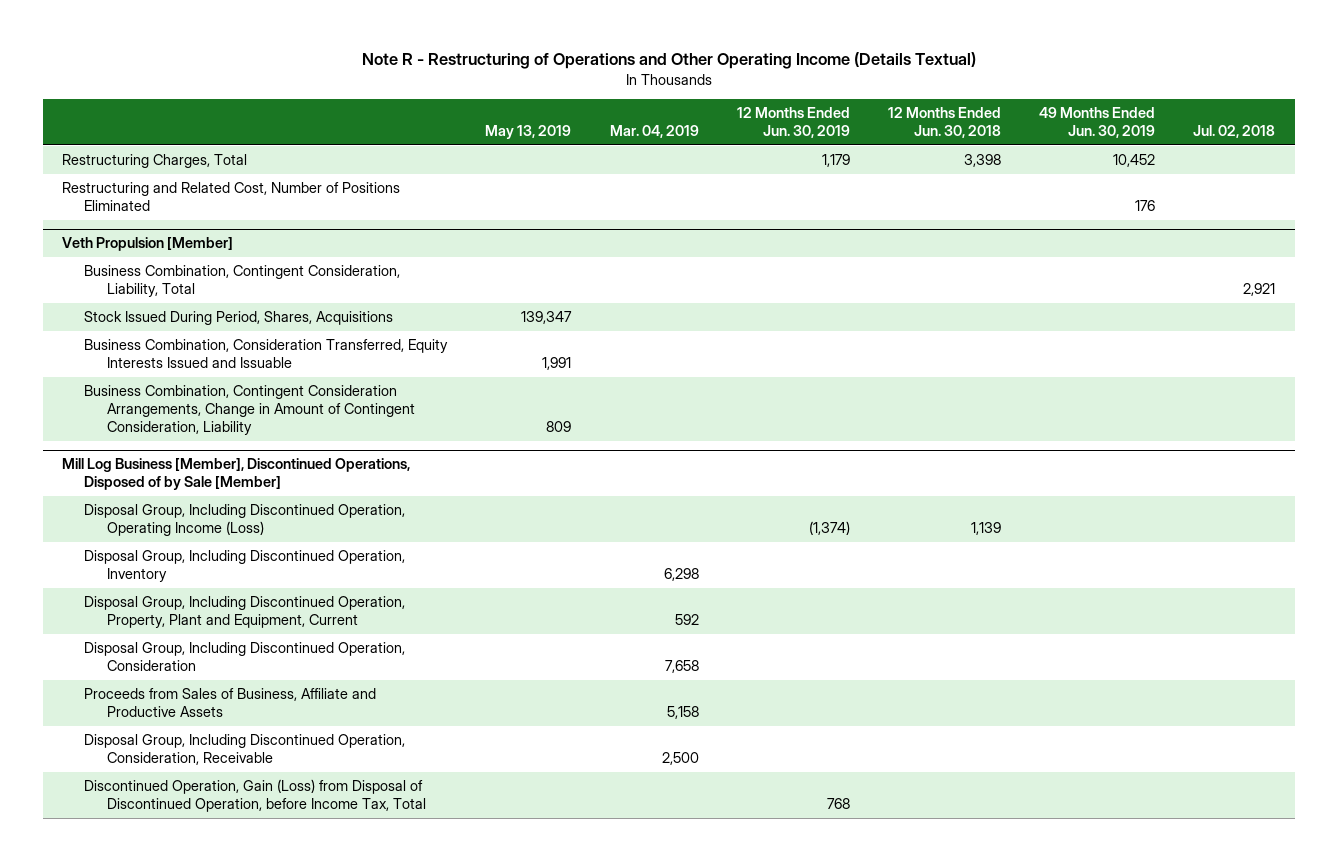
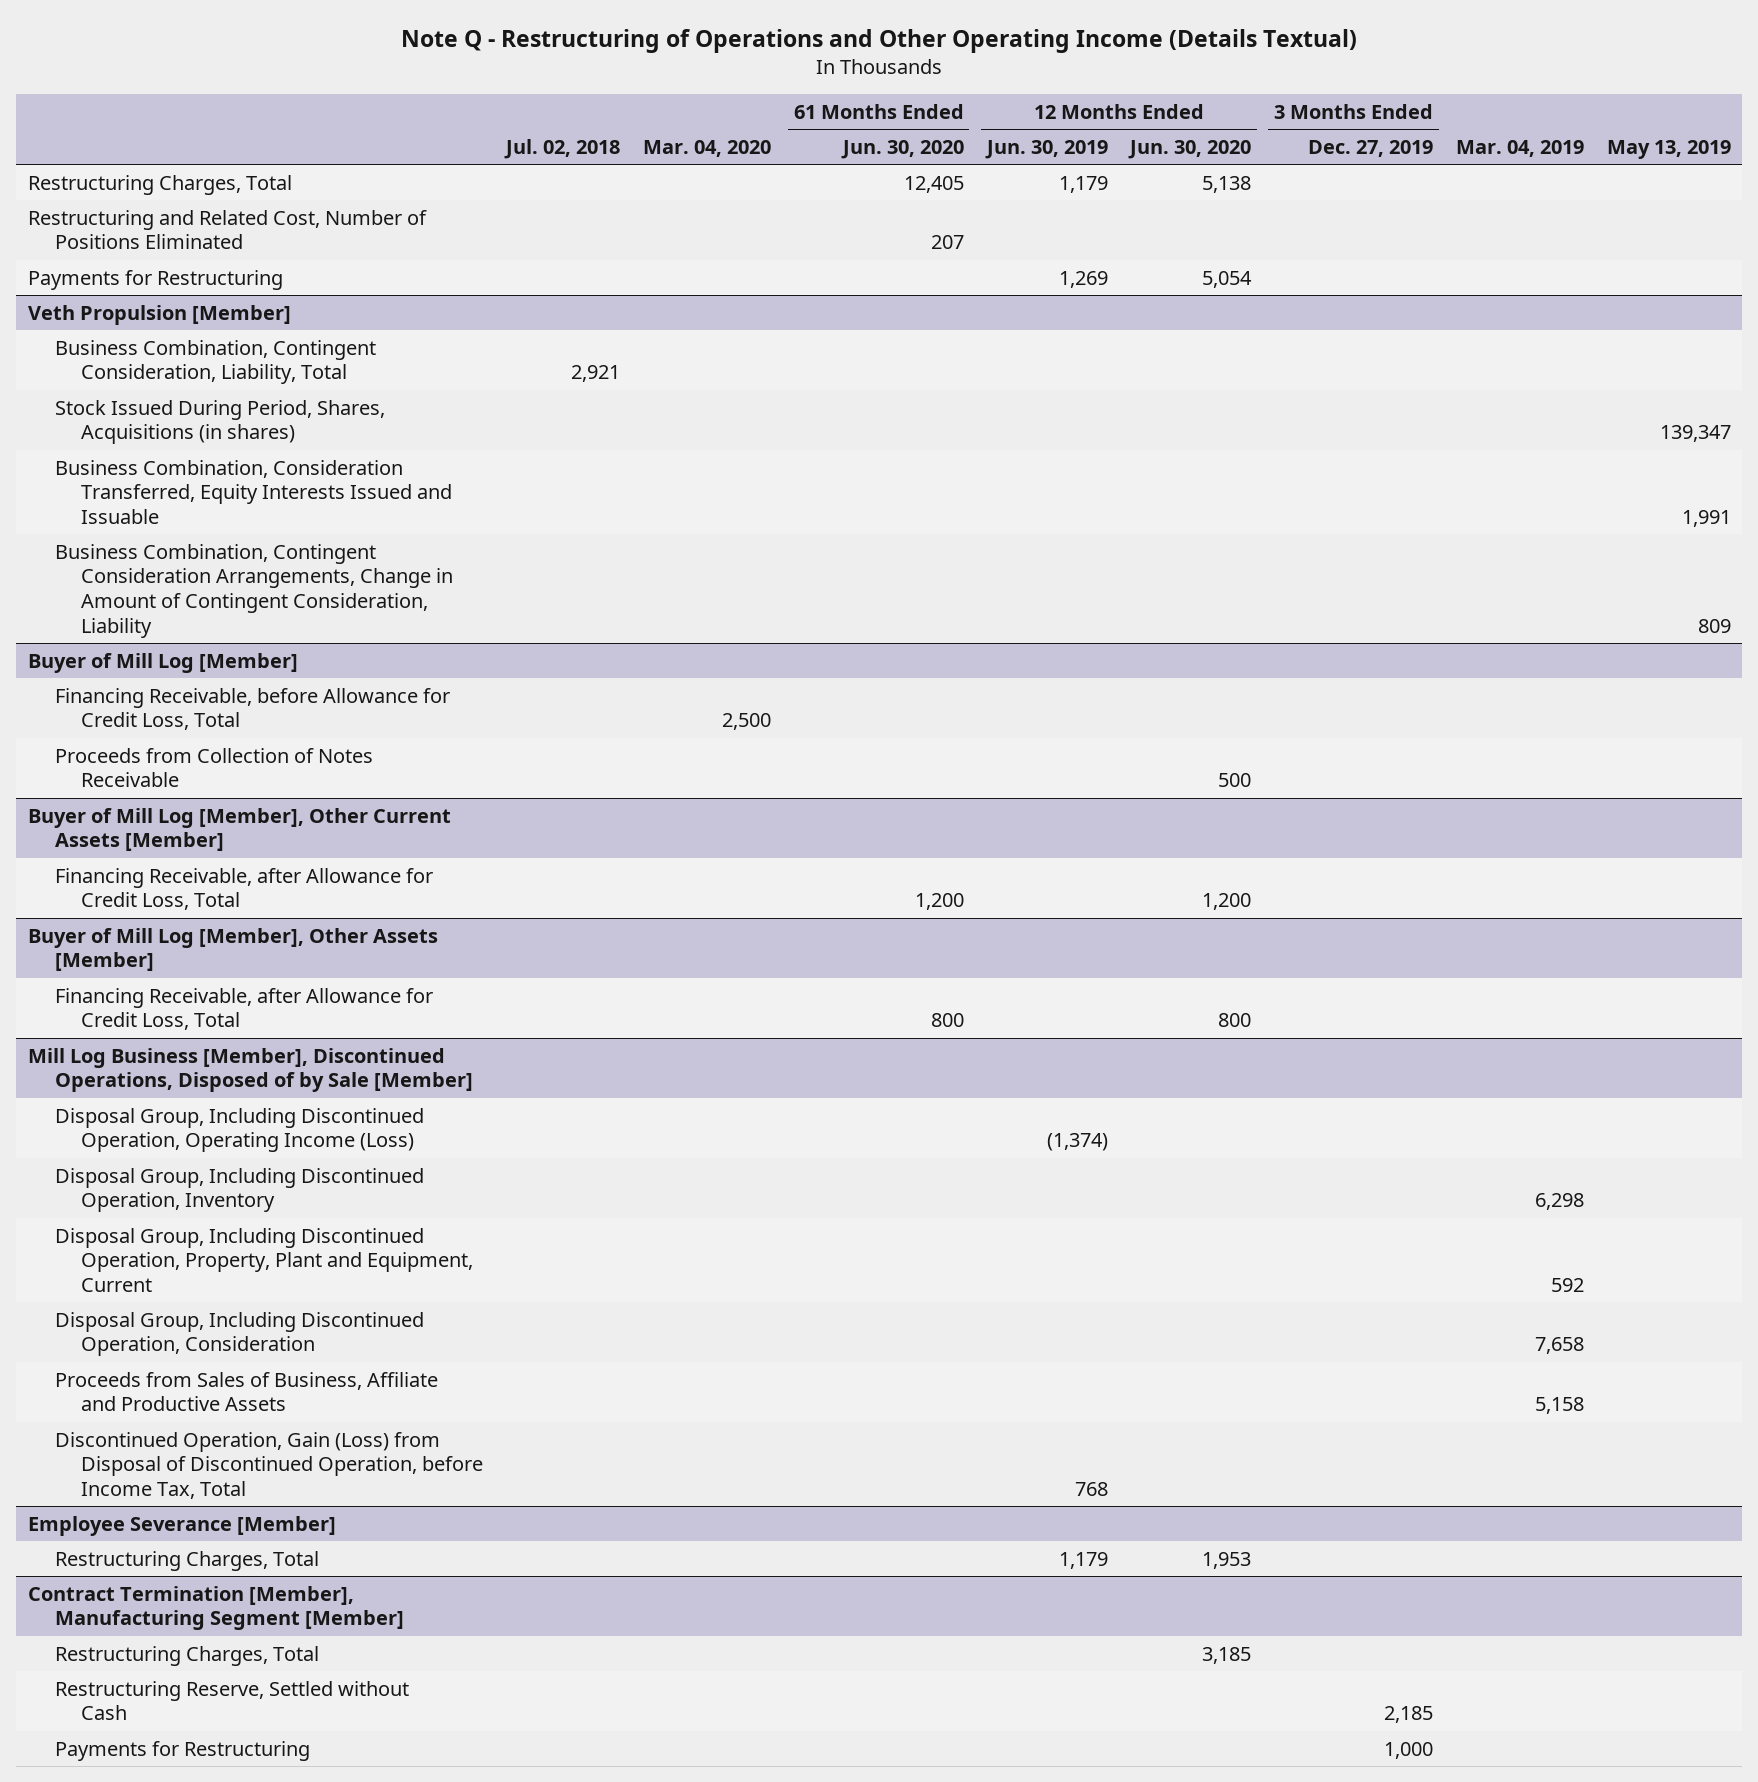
- Note R - Restructuring of Operations and Other Operating Income (Details Textual)
+ Note Q - Restructuring of Operations and Other Operating Income (Details Textual)
- | May 13, 2019 | Mar. 04, 2019 | 12 Months Ended Jun. 30, 2019 | 12 Months Ended Jun. 30, 2018 | 49 Months Ended Jun. 30, 2019 | Jul. 02, 2018
+ | Jul. 02, 2018 | Mar. 04, 2020 | 61 Months Ended Jun. 30, 2020 | 12 Months Ended Jun. 30, 2019 | 12 Months Ended Jun. 30, 2020 | 3 Months Ended Dec. 27, 2019 | Mar. 04, 2019 | May 13, 2019
+ Payments for Restructuring | | | | 1,269 | 5,054 | | |
@ Veth Propulsion [Member]
- Stock Issued During Period, Shares, Acquisitions | 139,347 | | | | |
+ Stock Issued During Period, Shares, Acquisitions (in shares) | | | | | | | | 139,347
+ Buyer of Mill Log [Member]
+ Financing Receivable, before Allowance for Credit Loss, Total | | 2,500 | | | | | |
+ Proceeds from Collection of Notes Receivable | | | | | 500 | | |
+ Buyer of Mill Log [Member], Other Current Assets [Member]
+ Financing Receivable, after Allowance for Credit Loss, Total | | | 1,200 | | 1,200 | | |
+ Buyer of Mill Log [Member], Other Assets [Member]
+ Financing Receivable, after Allowance for Credit Loss, Total | | | 800 | | 800 | | |
@ Mill Log Business [Member], Discontinued Operations, Disposed of by Sale [Member]
- Disposal Group, Including Discontinued Operation, Consideration, Receivable | | 2,500 | | | |
+ Employee Severance [Member]
+ Restructuring Charges, Total | | | | 1,179 | 1,953 | | |
+ Contract Termination [Member], Manufacturing Segment [Member]
+ Restructuring Charges, Total | | | | | 3,185 | | |
+ Restructuring Reserve, Settled without Cash | | | | | | 2,185 | |
+ Payments for Restructuring | | | | | | 1,000 | |

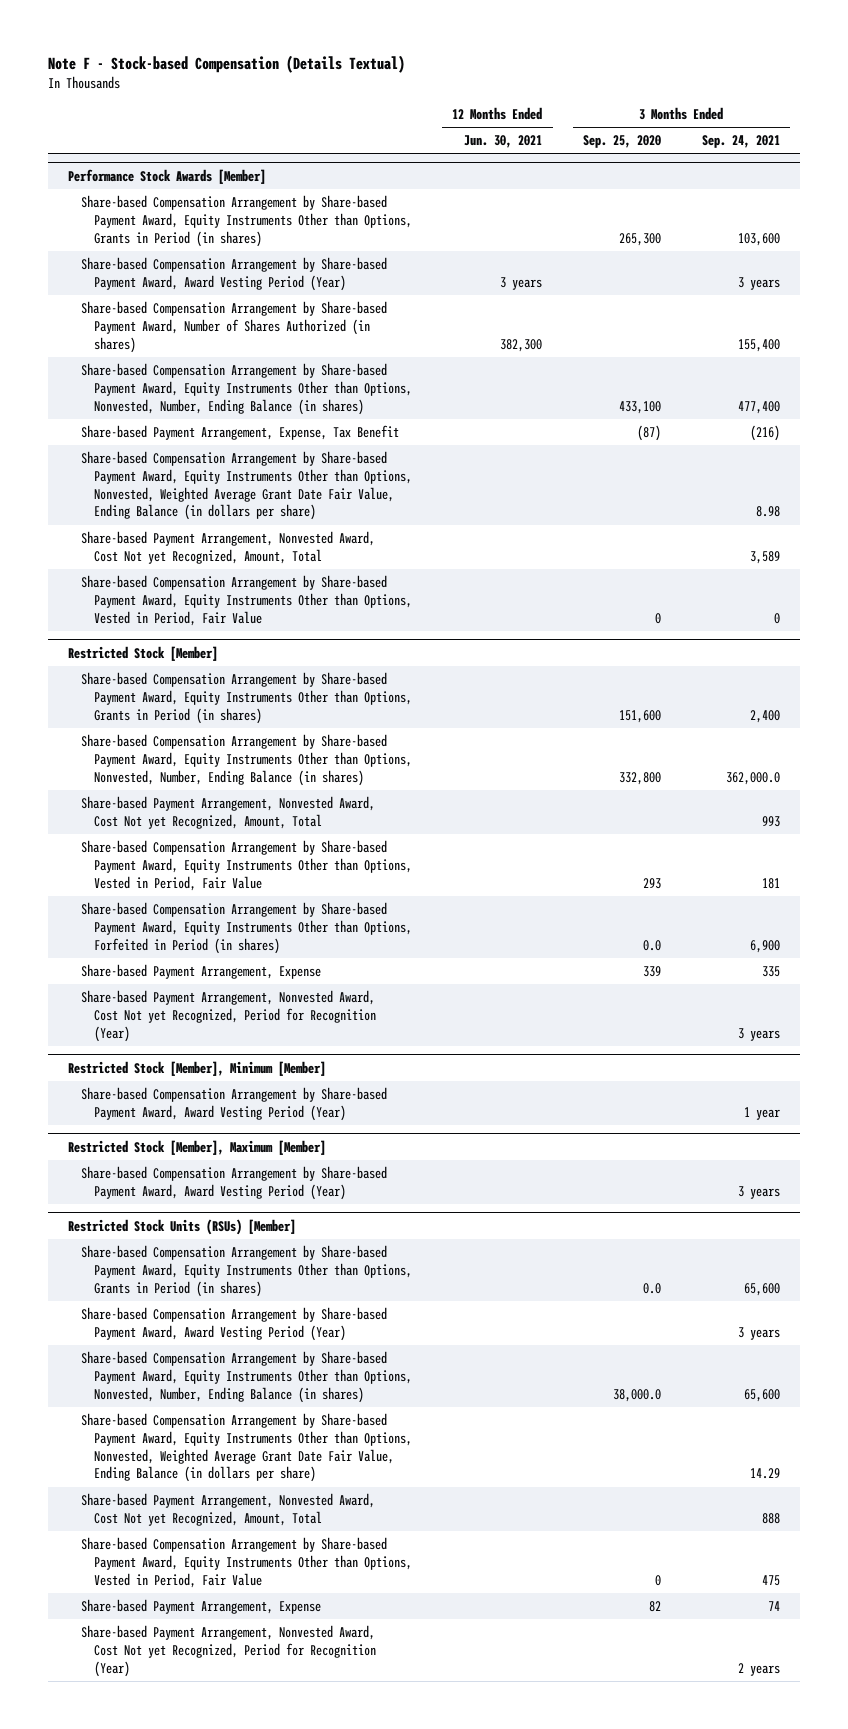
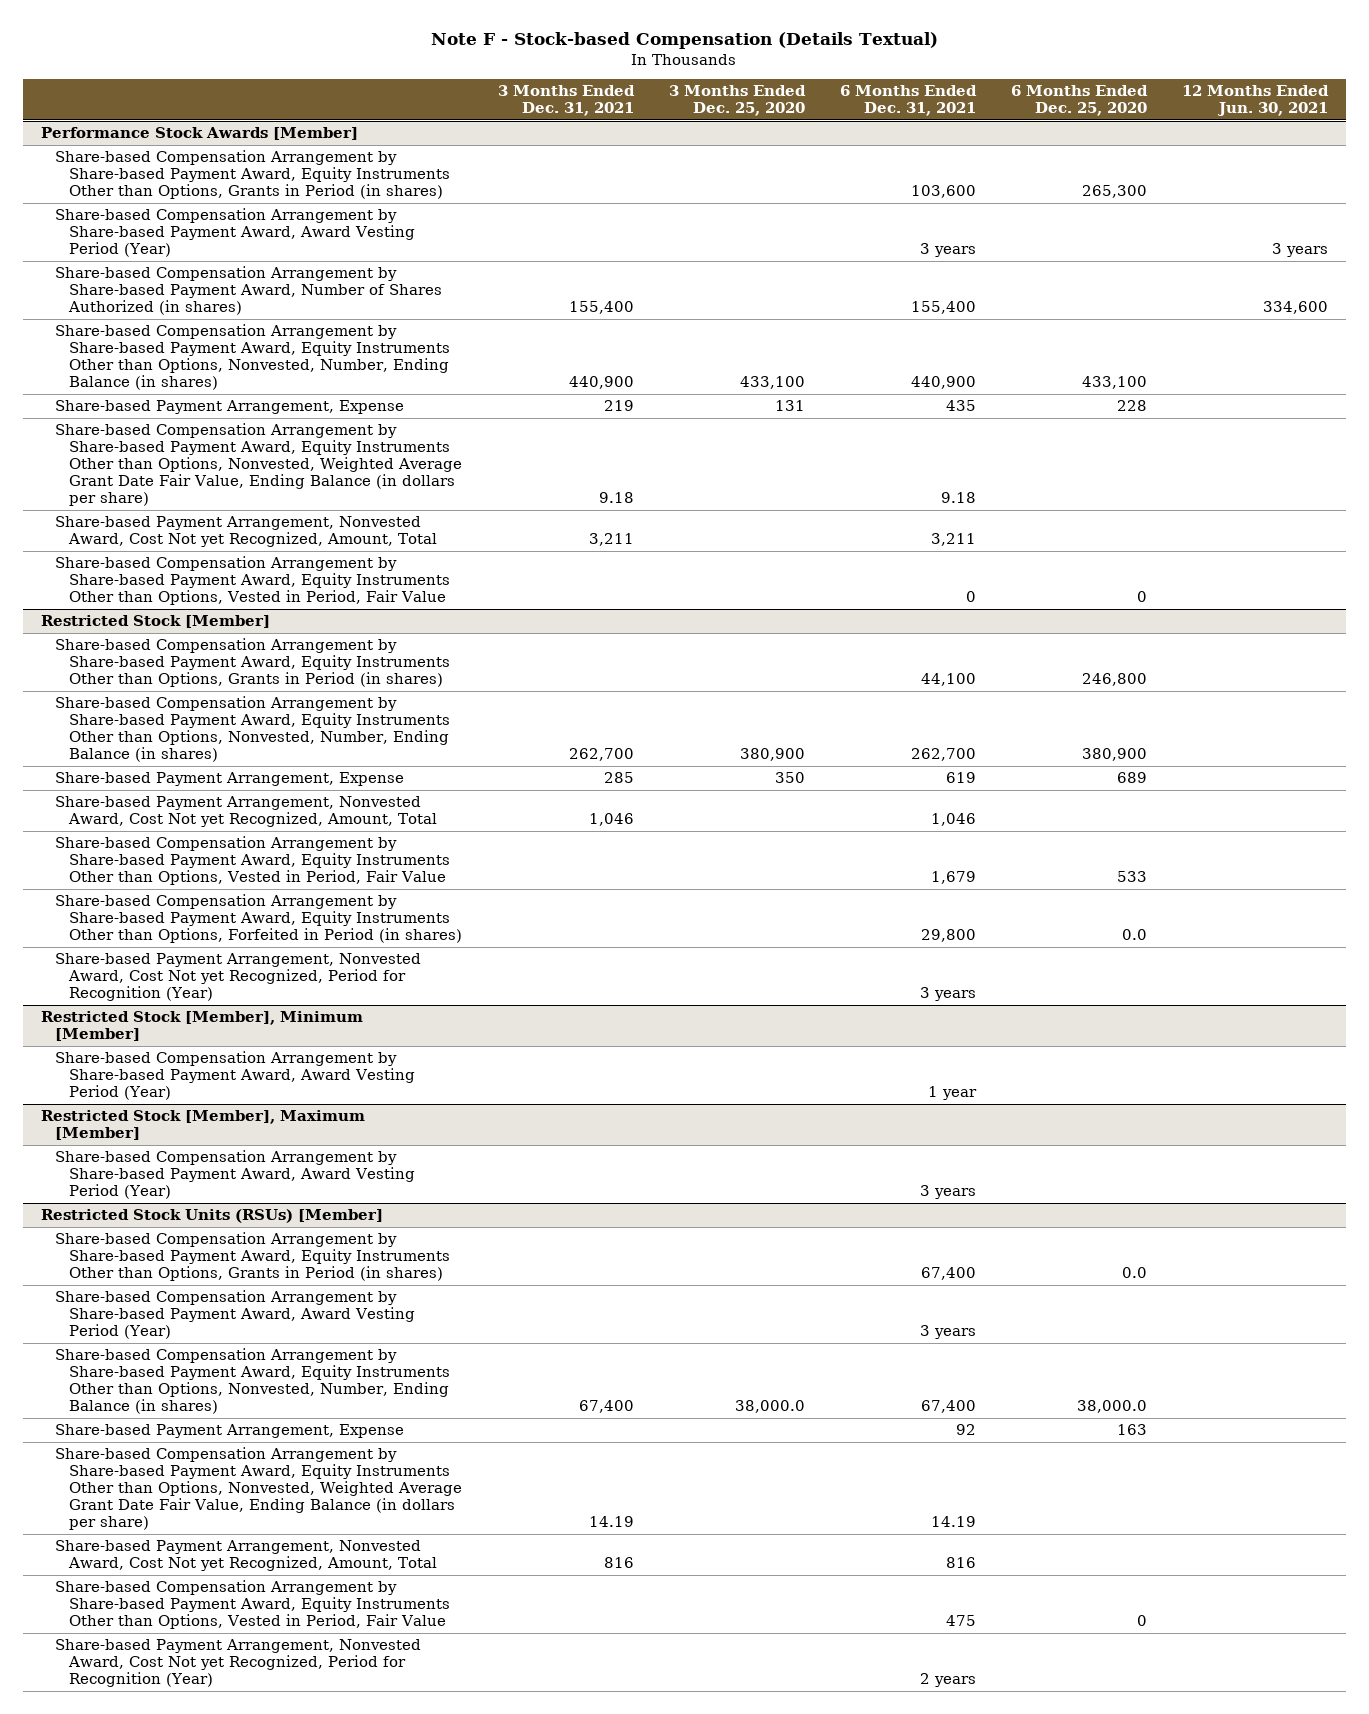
- | 12 Months Ended Jun. 30, 2021 | 3 Months Ended Sep. 25, 2020 | 3 Months Ended Sep. 24, 2021
+ | 3 Months Ended Dec. 31, 2021 | 3 Months Ended Dec. 25, 2020 | 6 Months Ended Dec. 31, 2021 | 6 Months Ended Dec. 25, 2020 | 12 Months Ended Jun. 30, 2021
@ Performance Stock Awards [Member]
- Share-based Compensation Arrangement by Share-based Payment Award, Number of Shares Authorized (in shares) | 382,300 | | 155,400
+ Share-based Compensation Arrangement by Share-based Payment Award, Number of Shares Authorized (in shares) | 155,400 | | 155,400 | | 334,600
- Share-based Payment Arrangement, Expense, Tax Benefit | | (87) | (216)
+ Share-based Payment Arrangement, Expense | 219 | 131 | 435 | 228 |
@ Restricted Stock [Member]
moved up: Share-based Payment Arrangement, Expense | 285 | 350 | 619 | 689 |
@ Restricted Stock Units (RSUs) [Member]
moved up: Share-based Payment Arrangement, Expense | | | 92 | 163 |

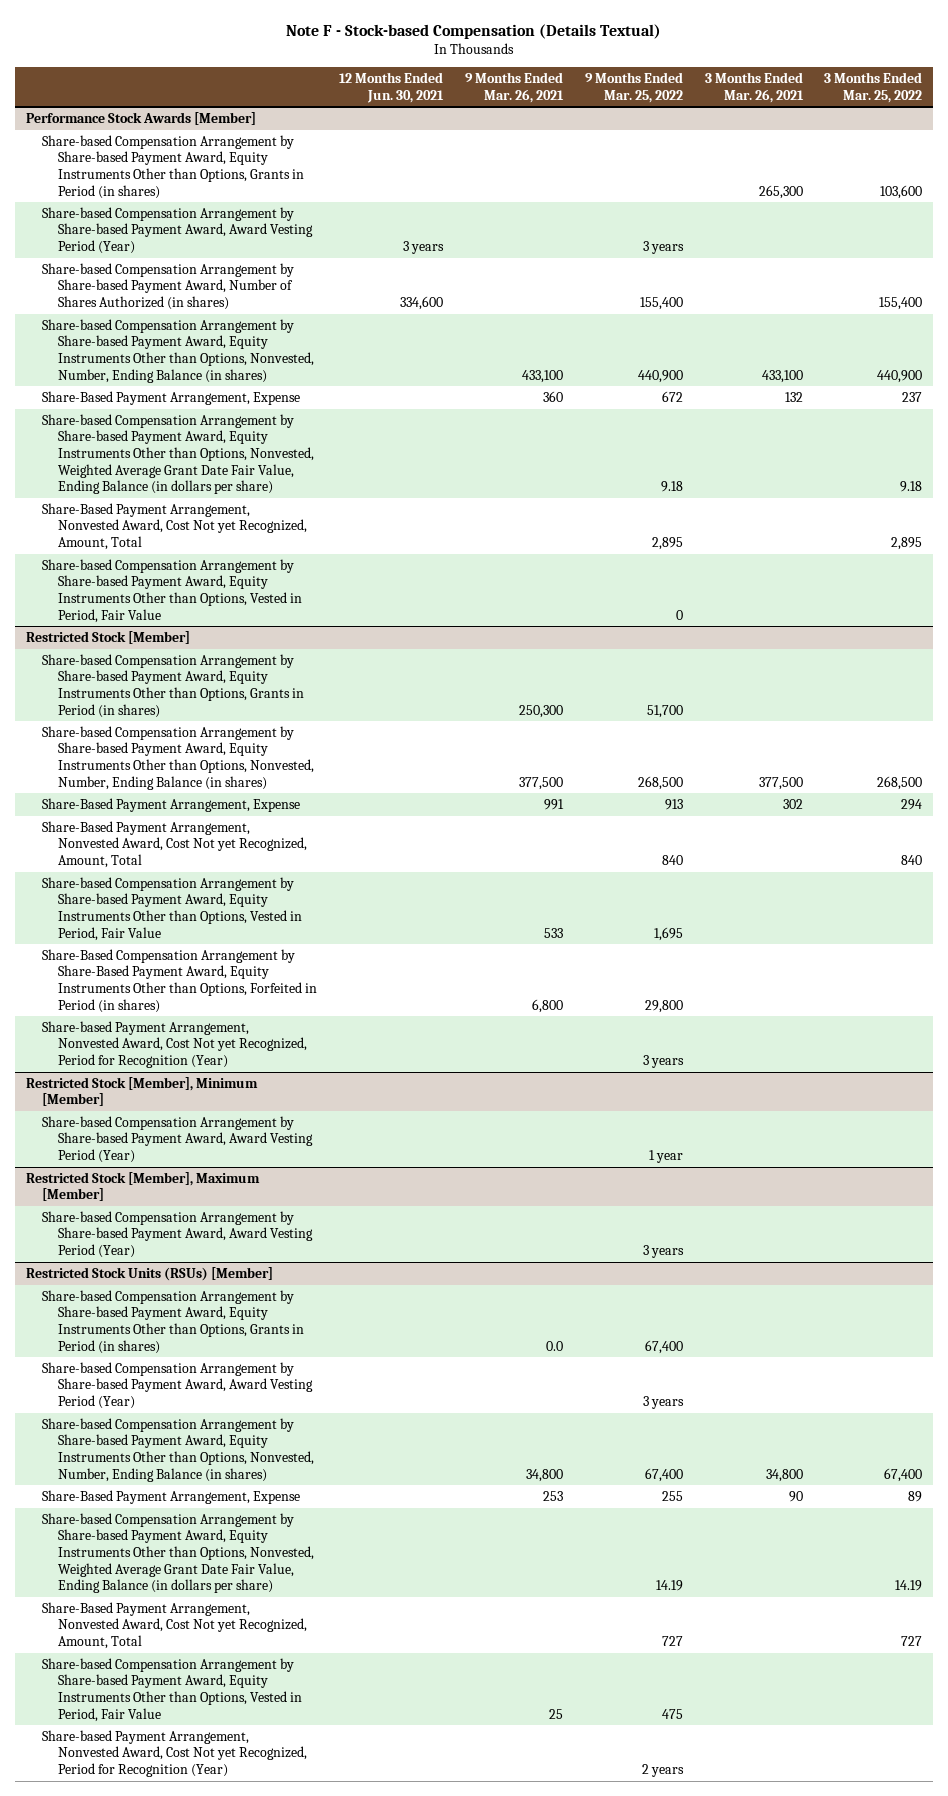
- | 3 Months Ended Dec. 31, 2021 | 3 Months Ended Dec. 25, 2020 | 6 Months Ended Dec. 31, 2021 | 6 Months Ended Dec. 25, 2020 | 12 Months Ended Jun. 30, 2021
+ | 12 Months Ended Jun. 30, 2021 | 9 Months Ended Mar. 26, 2021 | 9 Months Ended Mar. 25, 2022 | 3 Months Ended Mar. 26, 2021 | 3 Months Ended Mar. 25, 2022
@ Performance Stock Awards [Member]
- Share-based Payment Arrangement, Expense | 219 | 131 | 435 | 228 |
+ Share-Based Payment Arrangement, Expense | | 360 | 672 | 132 | 237
- Share-based Payment Arrangement, Nonvested Award, Cost Not yet Recognized, Amount, Total | 3,211 | | 3,211 | |
+ Share-Based Payment Arrangement, Nonvested Award, Cost Not yet Recognized, Amount, Total | | | 2,895 | | 2,895
@ Restricted Stock [Member]
- Share-based Payment Arrangement, Expense | 285 | 350 | 619 | 689 |
- Share-based Payment Arrangement, Nonvested Award, Cost Not yet Recognized, Amount, Total | 1,046 | | 1,046 | |
+ Share-Based Payment Arrangement, Expense | | 991 | 913 | 302 | 294
+ Share-Based Payment Arrangement, Nonvested Award, Cost Not yet Recognized, Amount, Total | | | 840 | | 840
- Share-based Compensation Arrangement by Share-based Payment Award, Equity Instruments Other than Options, Forfeited in Period (in shares) | | | 29,800 | 0.0 |
+ Share-Based Compensation Arrangement by Share-Based Payment Award, Equity Instruments Other than Options, Forfeited in Period (in shares) | | 6,800 | 29,800 | |
@ Restricted Stock Units (RSUs) [Member]
- Share-based Payment Arrangement, Expense | | | 92 | 163 |
+ Share-Based Payment Arrangement, Expense | | 253 | 255 | 90 | 89
- Share-based Payment Arrangement, Nonvested Award, Cost Not yet Recognized, Amount, Total | 816 | | 816 | |
+ Share-Based Payment Arrangement, Nonvested Award, Cost Not yet Recognized, Amount, Total | | | 727 | | 727

